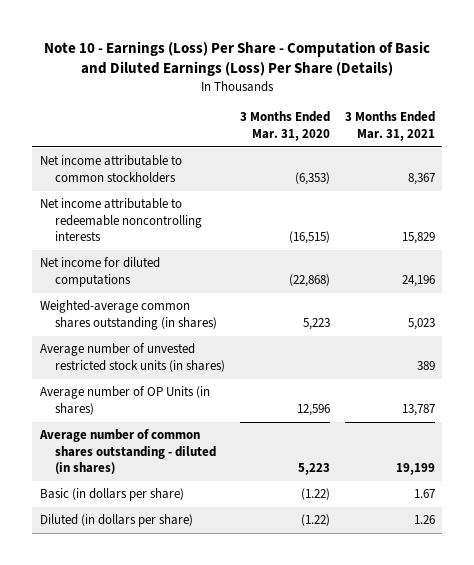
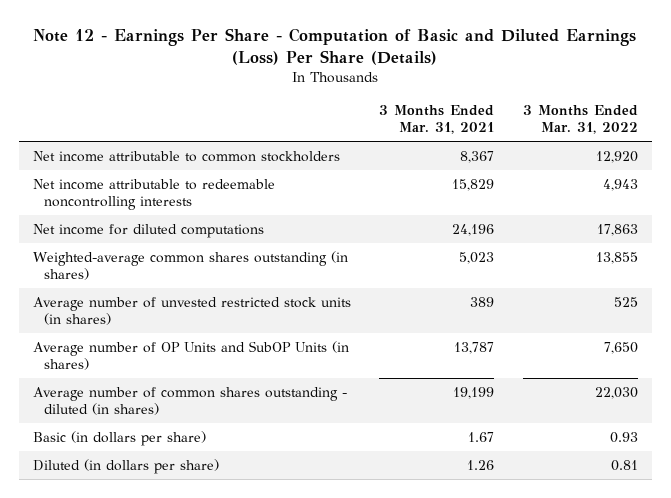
- Note 10 - Earnings (Loss) Per Share - Computation of Basic and Diluted Earnings (Loss) Per Share (Details)
+ Note 12 - Earnings Per Share - Computation of Basic and Diluted Earnings (Loss) Per Share (Details)
- | 3 Months Ended Mar. 31, 2020 | 3 Months Ended Mar. 31, 2021
+ | 3 Months Ended Mar. 31, 2021 | 3 Months Ended Mar. 31, 2022
- Average number of OP Units (in shares) | 12,596 | 13,787
+ Average number of OP Units and SubOP Units (in shares) | 13,787 | 7,650

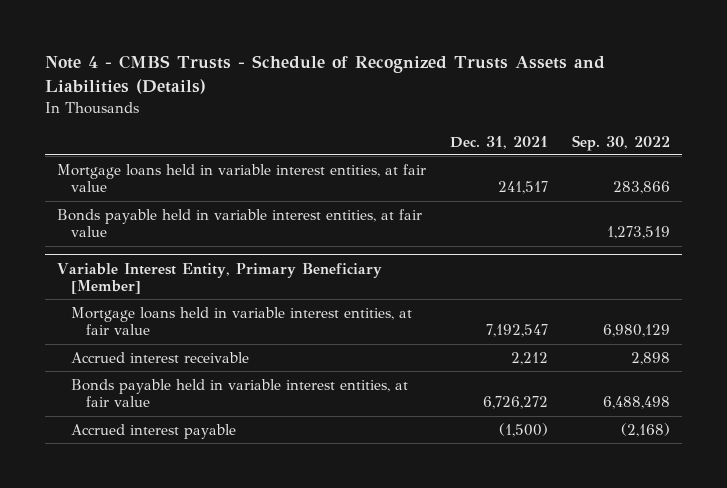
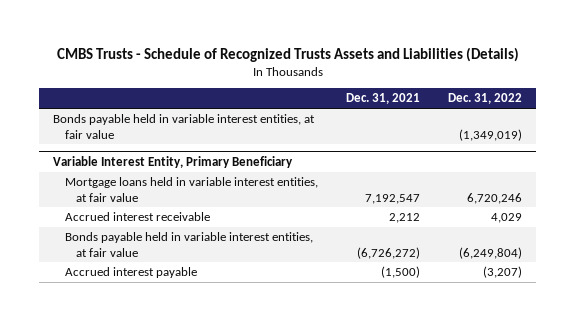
- Note 4 - CMBS Trusts - Schedule of Recognized Trusts Assets and Liabilities (Details)
+ CMBS Trusts - Schedule of Recognized Trusts Assets and Liabilities (Details)
- | Dec. 31, 2021 | Sep. 30, 2022
+ | Dec. 31, 2021 | Dec. 31, 2022
- Mortgage loans held in variable interest entities, at fair value | 241,517 | 283,866
- Variable Interest Entity, Primary Beneficiary [Member]
+ Variable Interest Entity, Primary Beneficiary
- Bonds payable held in variable interest entities, at fair value | 6,726,272 | 6,488,498
+ Bonds payable held in variable interest entities, at fair value | (6,726,272) | (6,249,804)

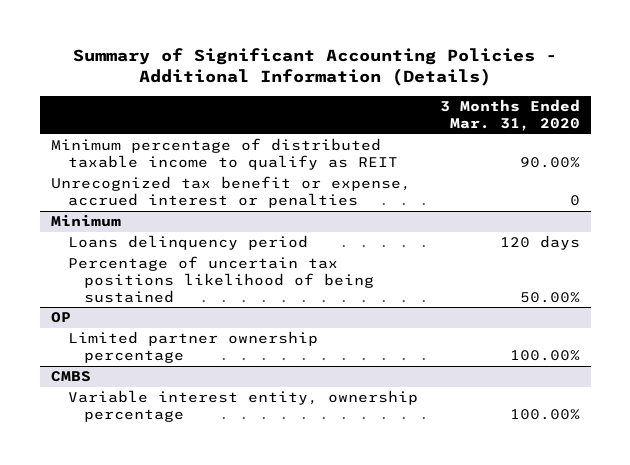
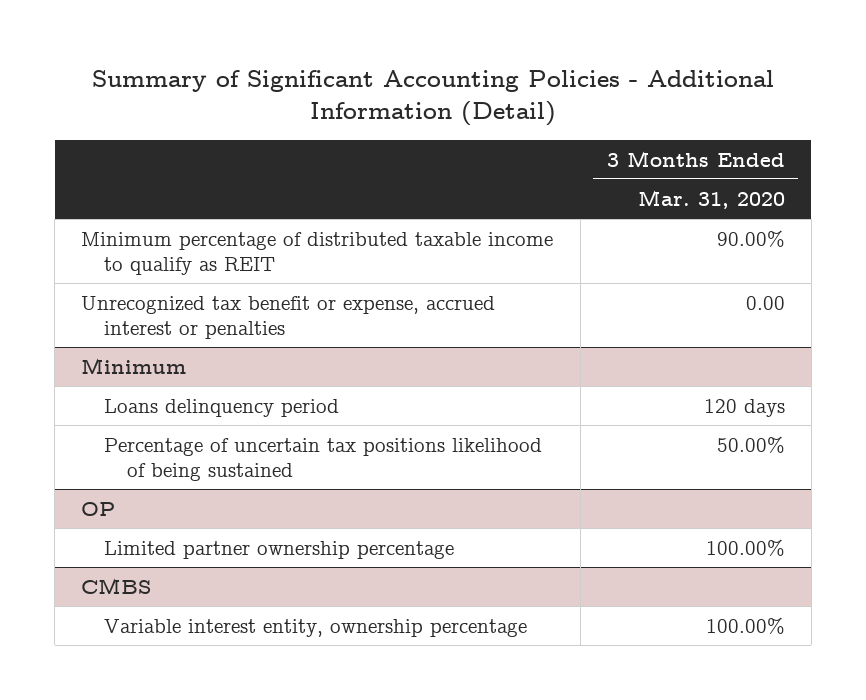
- Summary of Significant Accounting Policies - Additional Information (Details)
+ Summary of Significant Accounting Policies - Additional Information (Detail)
- Unrecognized tax benefit or expense, accrued interest or penalties | 0
+ Unrecognized tax benefit or expense, accrued interest or penalties | 0.00

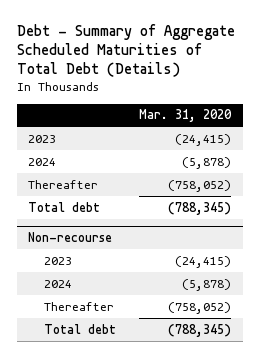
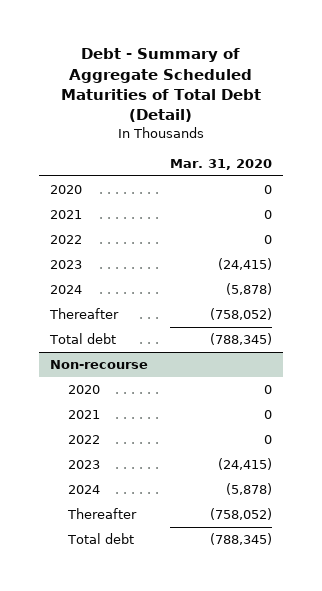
- Debt - Summary of Aggregate Scheduled Maturities of Total Debt (Details)
+ Debt - Summary of Aggregate Scheduled Maturities of Total Debt (Detail)
+ 2020 | 0
+ 2021 | 0
+ 2022 | 0
@ Non-recourse
+ 2020 | 0
+ 2021 | 0
+ 2022 | 0

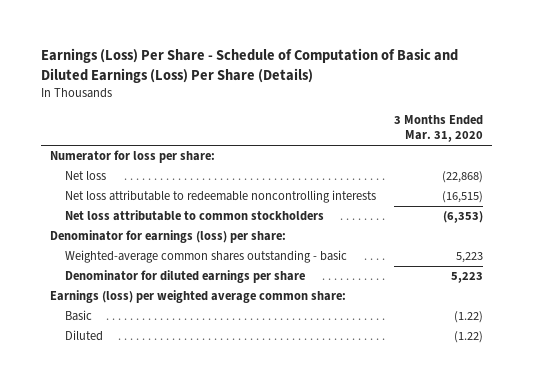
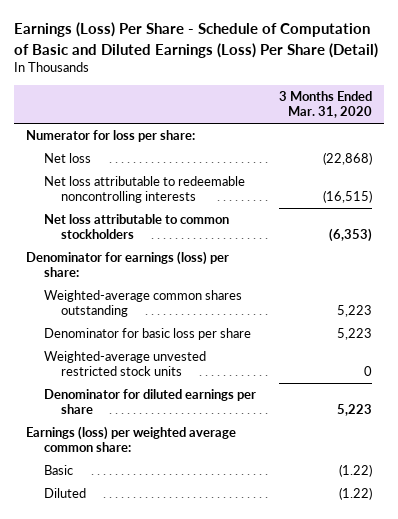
- Earnings (Loss) Per Share - Schedule of Computation of Basic and Diluted Earnings (Loss) Per Share (Details)
+ Earnings (Loss) Per Share - Schedule of Computation of Basic and Diluted Earnings (Loss) Per Share (Detail)
- Weighted-average common shares outstanding - basic | 5,223
+ Weighted-average common shares outstanding | 5,223
+ Denominator for basic loss per share | 5,223
+ Weighted-average unvested restricted stock units | 0

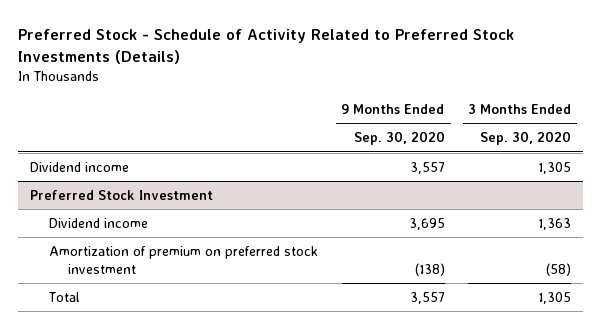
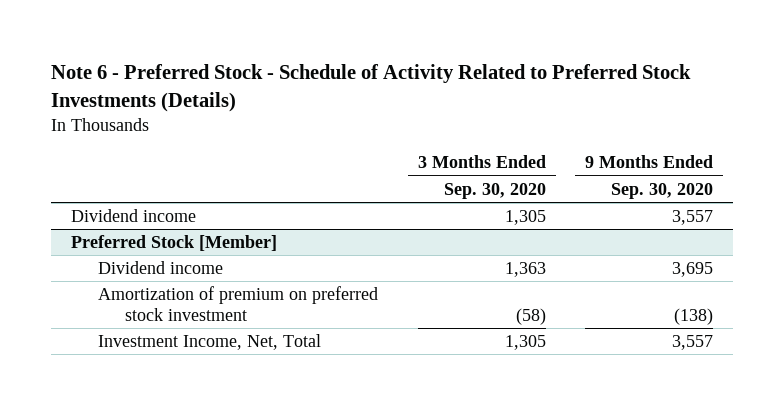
- Preferred Stock - Schedule of Activity Related to Preferred Stock Investments (Details)
+ Note 6 - Preferred Stock - Schedule of Activity Related to Preferred Stock Investments (Details)
- | 9 Months Ended Sep. 30, 2020 | 3 Months Ended Sep. 30, 2020
+ | 3 Months Ended Sep. 30, 2020 | 9 Months Ended Sep. 30, 2020
- Preferred Stock Investment
+ Preferred Stock [Member]
- Total | 3,557 | 1,305
+ Investment Income, Net, Total | 1,305 | 3,557

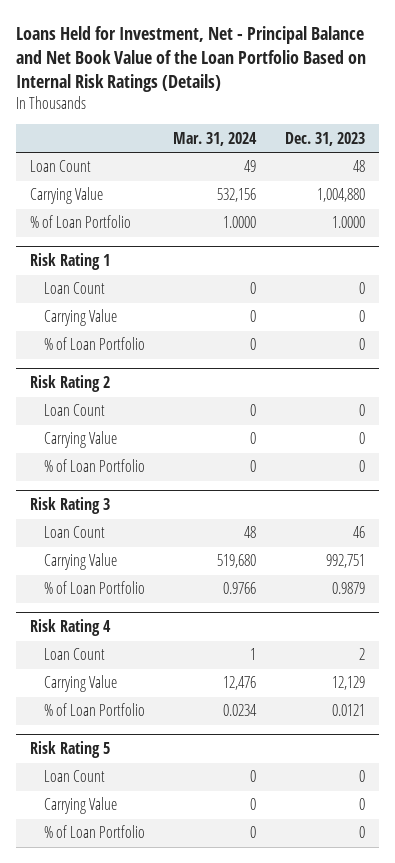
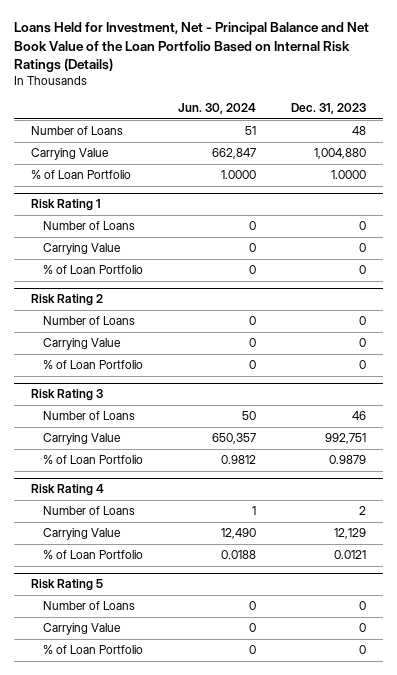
- | Mar. 31, 2024 | Dec. 31, 2023
+ | Jun. 30, 2024 | Dec. 31, 2023
- Loan Count | 49 | 48
+ Number of Loans | 51 | 48
@ Risk Rating 1
- Loan Count | 0 | 0
+ Number of Loans | 0 | 0
@ Risk Rating 2
- Loan Count | 0 | 0
+ Number of Loans | 0 | 0
@ Risk Rating 3
- Loan Count | 48 | 46
+ Number of Loans | 50 | 46
@ Risk Rating 4
- Loan Count | 1 | 2
+ Number of Loans | 1 | 2
@ Risk Rating 5
- Loan Count | 0 | 0
+ Number of Loans | 0 | 0

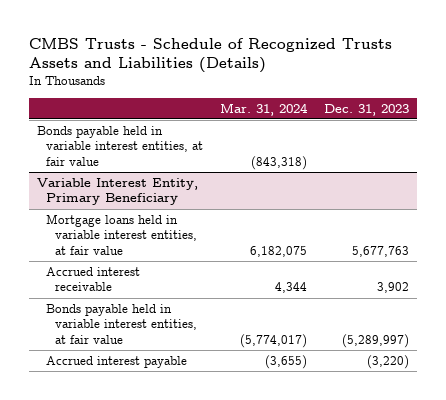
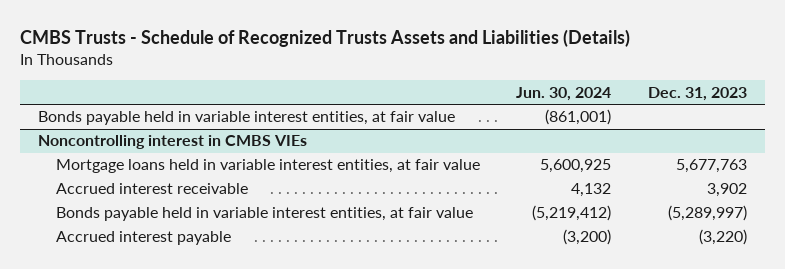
- | Mar. 31, 2024 | Dec. 31, 2023
+ | Jun. 30, 2024 | Dec. 31, 2023
- Variable Interest Entity, Primary Beneficiary
+ Noncontrolling interest in CMBS VIEs

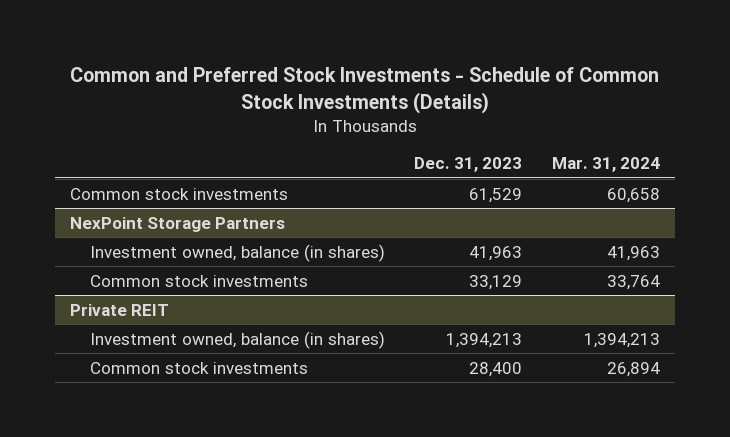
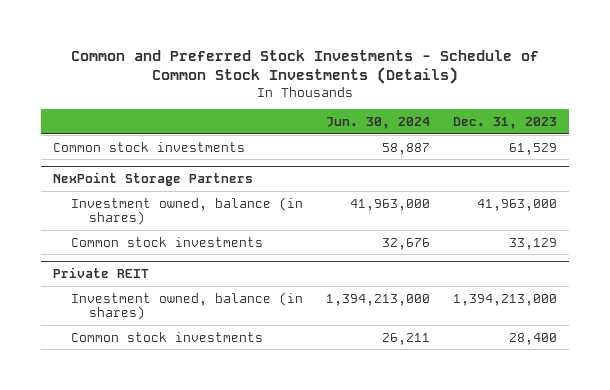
- | Dec. 31, 2023 | Mar. 31, 2024
+ | Jun. 30, 2024 | Dec. 31, 2023
@ NexPoint Storage Partners
- Investment owned, balance (in shares) | 41,963 | 41,963
+ Investment owned, balance (in shares) | 41,963,000 | 41,963,000
@ Private REIT
- Investment owned, balance (in shares) | 1,394,213 | 1,394,213
+ Investment owned, balance (in shares) | 1,394,213,000 | 1,394,213,000

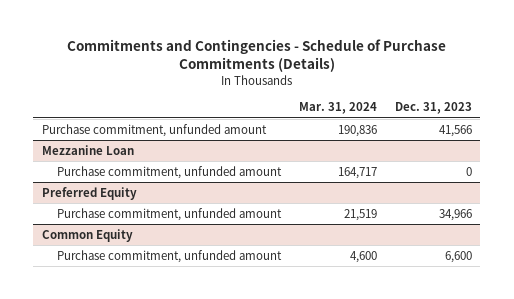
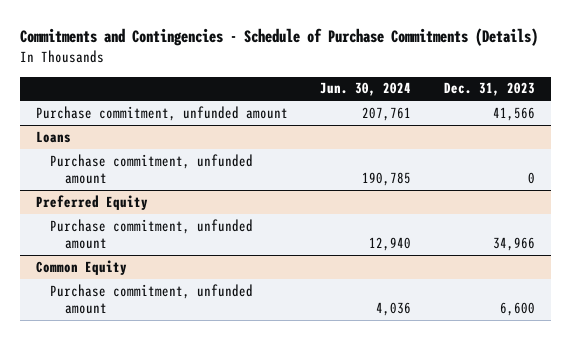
- | Mar. 31, 2024 | Dec. 31, 2023
+ | Jun. 30, 2024 | Dec. 31, 2023
- Mezzanine Loan
+ Loans

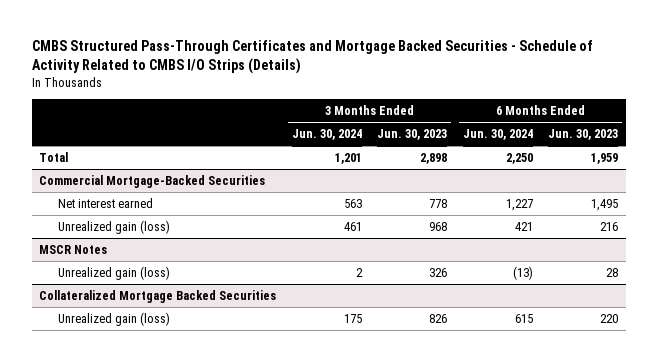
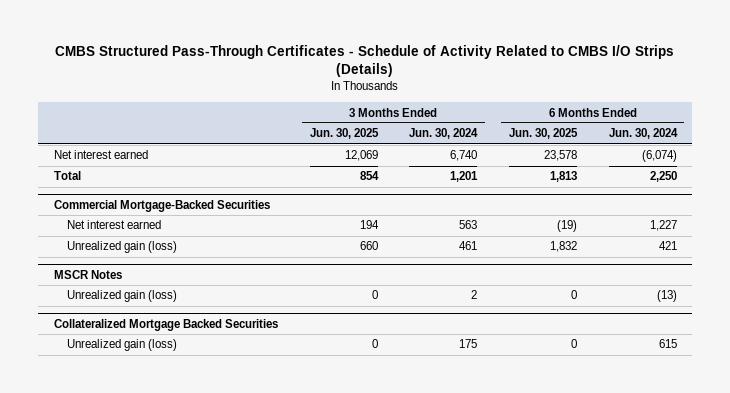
- CMBS Structured Pass-Through Certificates and Mortgage Backed Securities - Schedule of Activity Related to CMBS I/O Strips (Details)
+ CMBS Structured Pass-Through Certificates - Schedule of Activity Related to CMBS I/O Strips (Details)
- | 3 Months Ended Jun. 30, 2024 | 3 Months Ended Jun. 30, 2023 | 6 Months Ended Jun. 30, 2024 | 6 Months Ended Jun. 30, 2023
+ | 3 Months Ended Jun. 30, 2025 | 3 Months Ended Jun. 30, 2024 | 6 Months Ended Jun. 30, 2025 | 6 Months Ended Jun. 30, 2024
+ Net interest earned | 12,069 | 6,740 | 23,578 | (6,074)

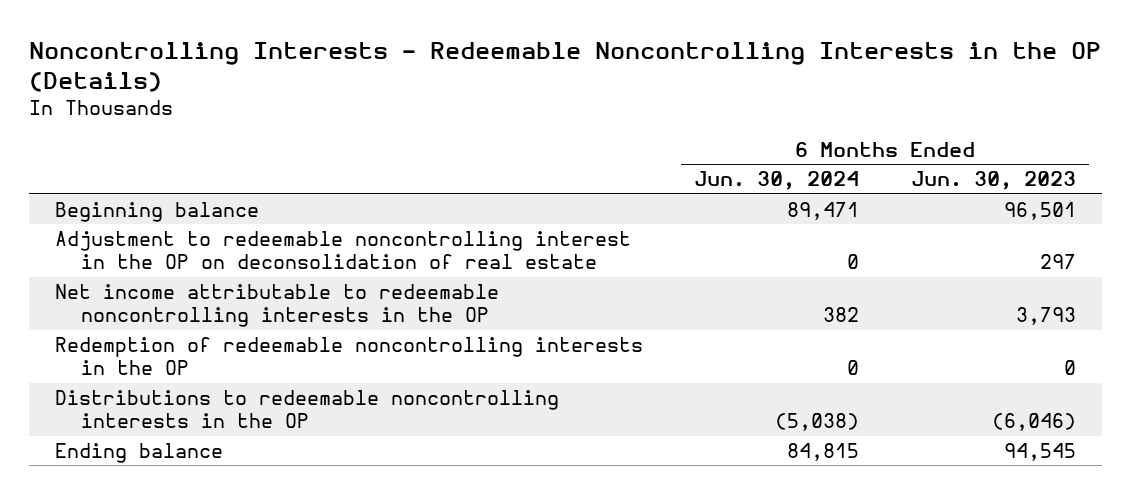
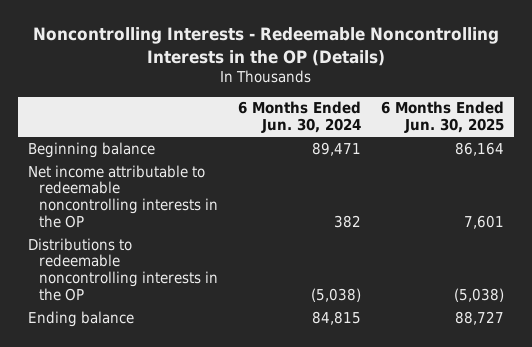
- | 6 Months Ended Jun. 30, 2024 | 6 Months Ended Jun. 30, 2023
+ | 6 Months Ended Jun. 30, 2024 | 6 Months Ended Jun. 30, 2025
- Adjustment to redeemable noncontrolling interest in the OP on deconsolidation of real estate | 0 | 297
- Redemption of redeemable noncontrolling interests in the OP | 0 | 0

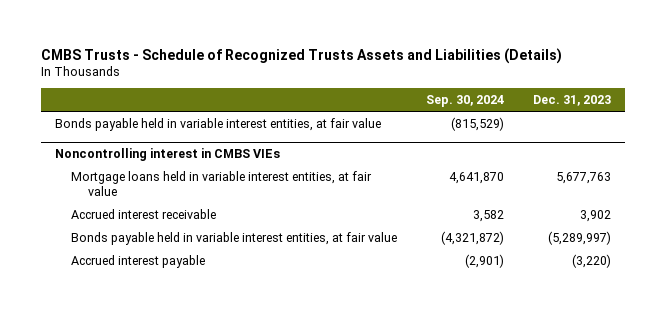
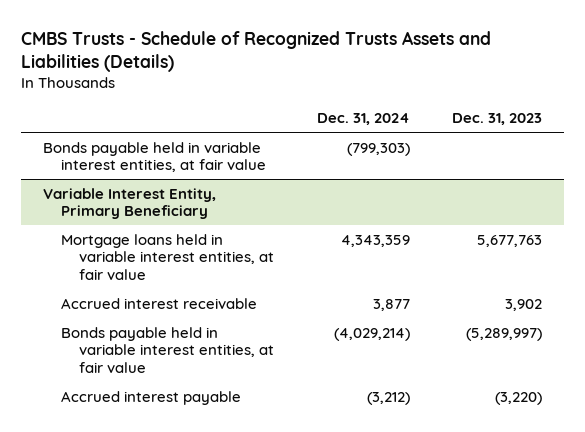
- | Sep. 30, 2024 | Dec. 31, 2023
+ | Dec. 31, 2024 | Dec. 31, 2023
- Noncontrolling interest in CMBS VIEs
+ Variable Interest Entity, Primary Beneficiary

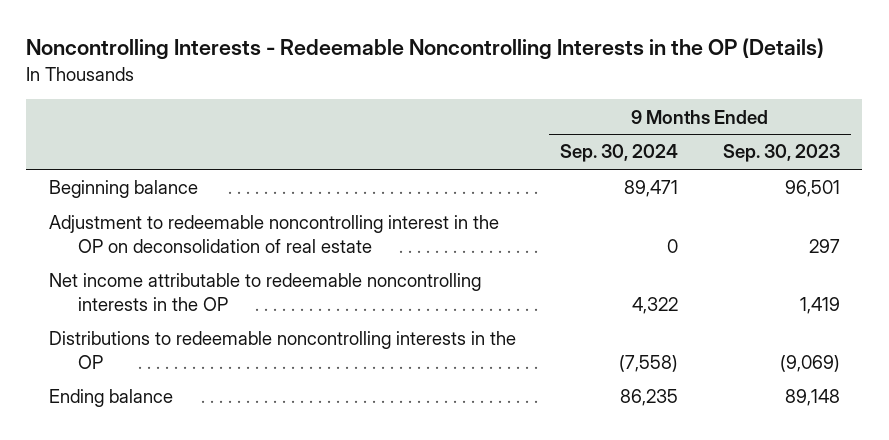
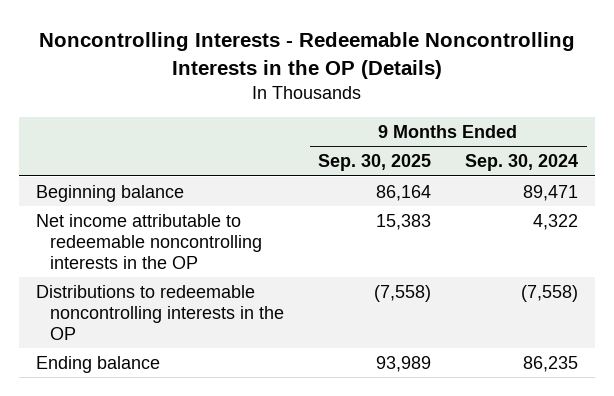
- | 9 Months Ended Sep. 30, 2024 | 9 Months Ended Sep. 30, 2023
+ | 9 Months Ended Sep. 30, 2025 | 9 Months Ended Sep. 30, 2024
- Adjustment to redeemable noncontrolling interest in the OP on deconsolidation of real estate | 0 | 297

